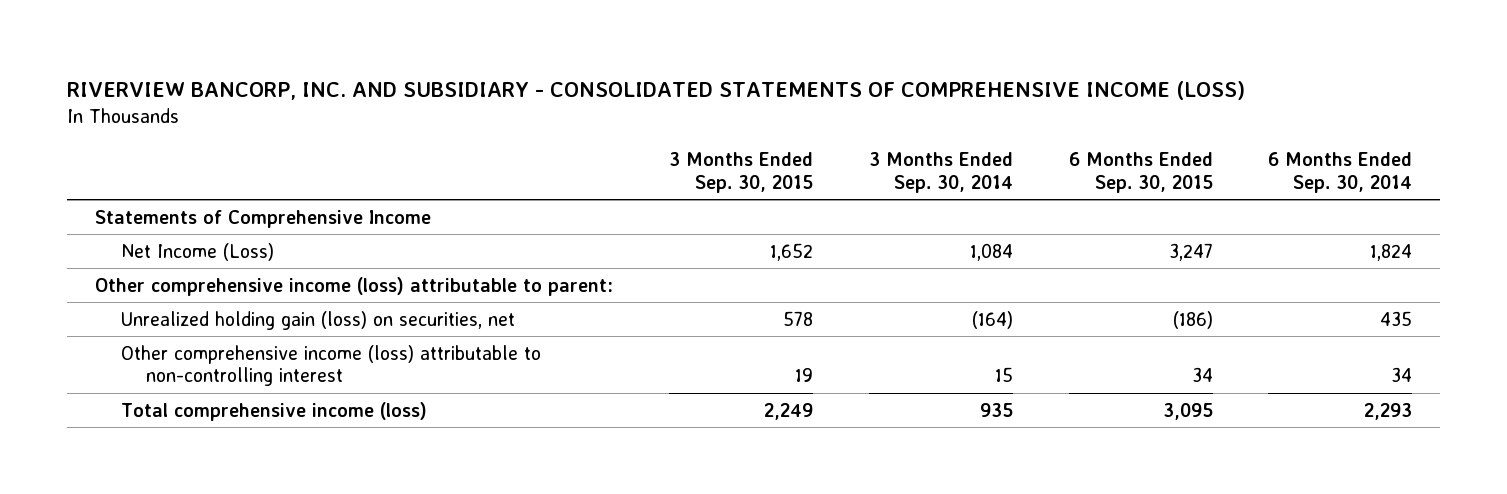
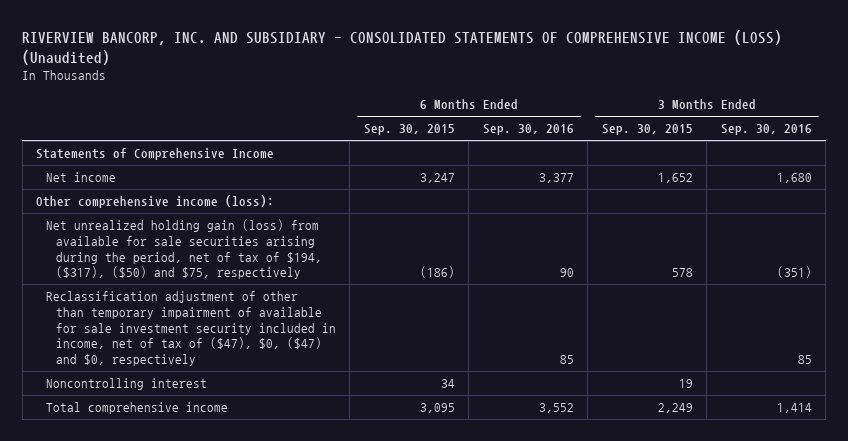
- RIVERVIEW BANCORP, INC. AND SUBSIDIARY - CONSOLIDATED STATEMENTS OF COMPREHENSIVE INCOME (LOSS)
+ RIVERVIEW BANCORP, INC. AND SUBSIDIARY - CONSOLIDATED STATEMENTS OF COMPREHENSIVE INCOME (LOSS) (Unaudited)
- | 3 Months Ended Sep. 30, 2015 | 3 Months Ended Sep. 30, 2014 | 6 Months Ended Sep. 30, 2015 | 6 Months Ended Sep. 30, 2014
+ | 6 Months Ended Sep. 30, 2015 | 6 Months Ended Sep. 30, 2016 | 3 Months Ended Sep. 30, 2015 | 3 Months Ended Sep. 30, 2016
- Net Income (Loss) | 1,652 | 1,084 | 3,247 | 1,824
- Other comprehensive income (loss) attributable to parent:
- Unrealized holding gain (loss) on securities, net | 578 | (164) | (186) | 435
- Other comprehensive income (loss) attributable to non-controlling interest | 19 | 15 | 34 | 34
- Total comprehensive income (loss) | 2,249 | 935 | 3,095 | 2,293
+ Net income | 3,247 | 3,377 | 1,652 | 1,680
+ Other comprehensive income (loss):
+ Net unrealized holding gain (loss) from available for sale securities arising during the period, net of tax of $194, ($317), ($50) and $75, respectively | (186) | 90 | 578 | (351)
+ Reclassification adjustment of other than temporary impairment of available for sale investment security included in income, net of tax of ($47), $0, ($47) and $0, respectively | | 85 | | 85
+ Noncontrolling interest | 34 | | 19 |
+ Total comprehensive income | 3,095 | 3,552 | 2,249 | 1,414

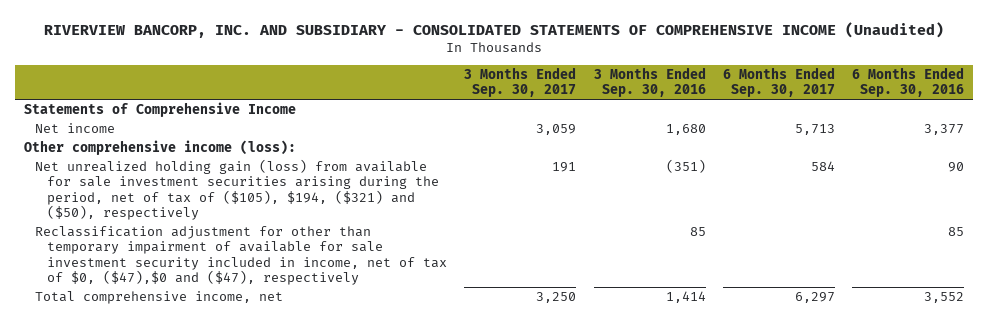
- RIVERVIEW BANCORP, INC. AND SUBSIDIARY - CONSOLIDATED STATEMENTS OF COMPREHENSIVE INCOME (LOSS) (Unaudited)
+ RIVERVIEW BANCORP, INC. AND SUBSIDIARY - CONSOLIDATED STATEMENTS OF COMPREHENSIVE INCOME (Unaudited)
- | 6 Months Ended Sep. 30, 2015 | 6 Months Ended Sep. 30, 2016 | 3 Months Ended Sep. 30, 2015 | 3 Months Ended Sep. 30, 2016
+ | 3 Months Ended Sep. 30, 2017 | 3 Months Ended Sep. 30, 2016 | 6 Months Ended Sep. 30, 2017 | 6 Months Ended Sep. 30, 2016
- Net unrealized holding gain (loss) from available for sale securities arising during the period, net of tax of $194, ($317), ($50) and $75, respectively | (186) | 90 | 578 | (351)
- Reclassification adjustment of other than temporary impairment of available for sale investment security included in income, net of tax of ($47), $0, ($47) and $0, respectively | | 85 | | 85
- Noncontrolling interest | 34 | | 19 |
- Total comprehensive income | 3,095 | 3,552 | 2,249 | 1,414
+ Net unrealized holding gain (loss) from available for sale investment securities arising during the period, net of tax of ($105), $194, ($321) and ($50), respectively | 191 | (351) | 584 | 90
+ Reclassification adjustment for other than temporary impairment of available for sale investment security included in income, net of tax of $0, ($47),$0 and ($47), respectively | | 85 | | 85
+ Total comprehensive income, net | 3,250 | 1,414 | 6,297 | 3,552

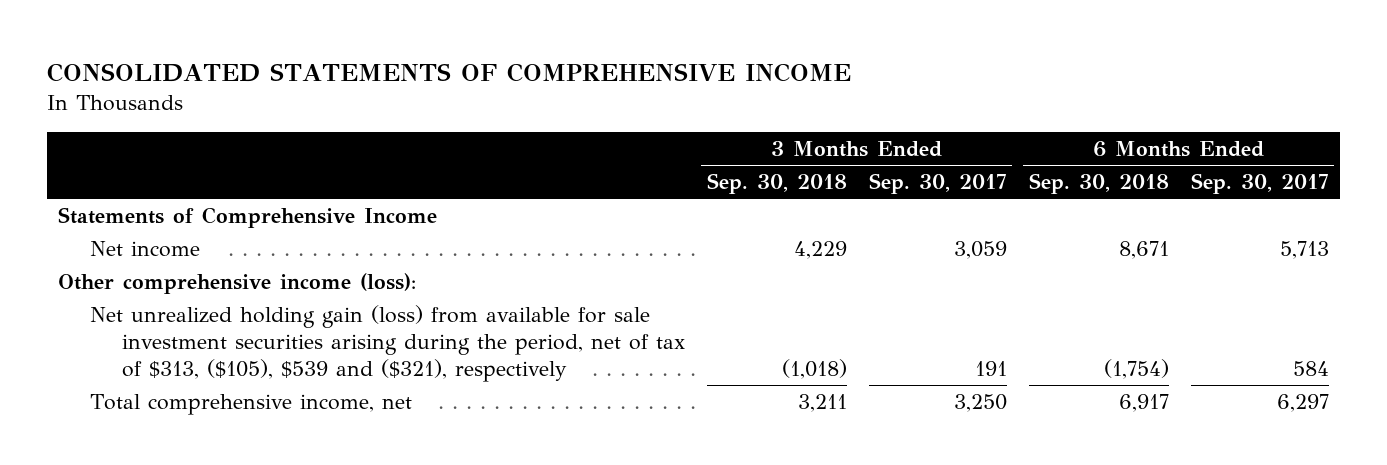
- RIVERVIEW BANCORP, INC. AND SUBSIDIARY - CONSOLIDATED STATEMENTS OF COMPREHENSIVE INCOME (Unaudited)
+ CONSOLIDATED STATEMENTS OF COMPREHENSIVE INCOME
- | 3 Months Ended Sep. 30, 2017 | 3 Months Ended Sep. 30, 2016 | 6 Months Ended Sep. 30, 2017 | 6 Months Ended Sep. 30, 2016
+ | 3 Months Ended Sep. 30, 2018 | 3 Months Ended Sep. 30, 2017 | 6 Months Ended Sep. 30, 2018 | 6 Months Ended Sep. 30, 2017
- Net unrealized holding gain (loss) from available for sale investment securities arising during the period, net of tax of ($105), $194, ($321) and ($50), respectively | 191 | (351) | 584 | 90
- Reclassification adjustment for other than temporary impairment of available for sale investment security included in income, net of tax of $0, ($47),$0 and ($47), respectively | | 85 | | 85
+ Net unrealized holding gain (loss) from available for sale investment securities arising during the period, net of tax of $313, ($105), $539 and ($321), respectively | (1,018) | 191 | (1,754) | 584

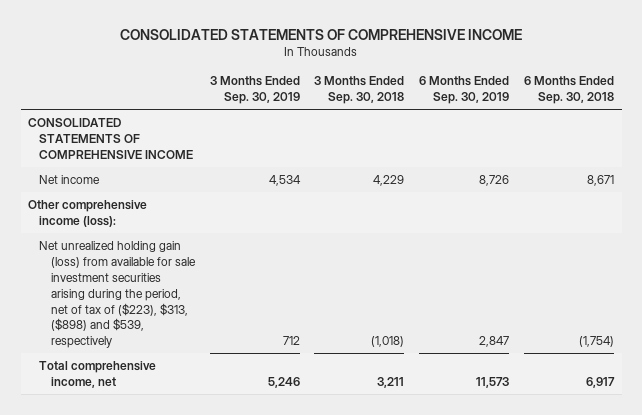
- | 3 Months Ended Sep. 30, 2018 | 3 Months Ended Sep. 30, 2017 | 6 Months Ended Sep. 30, 2018 | 6 Months Ended Sep. 30, 2017
+ | 3 Months Ended Sep. 30, 2019 | 3 Months Ended Sep. 30, 2018 | 6 Months Ended Sep. 30, 2019 | 6 Months Ended Sep. 30, 2018
- Statements of Comprehensive Income
+ CONSOLIDATED STATEMENTS OF COMPREHENSIVE INCOME
- Net unrealized holding gain (loss) from available for sale investment securities arising during the period, net of tax of $313, ($105), $539 and ($321), respectively | (1,018) | 191 | (1,754) | 584
+ Net unrealized holding gain (loss) from available for sale investment securities arising during the period, net of tax of ($223), $313, ($898) and $539, respectively | 712 | (1,018) | 2,847 | (1,754)

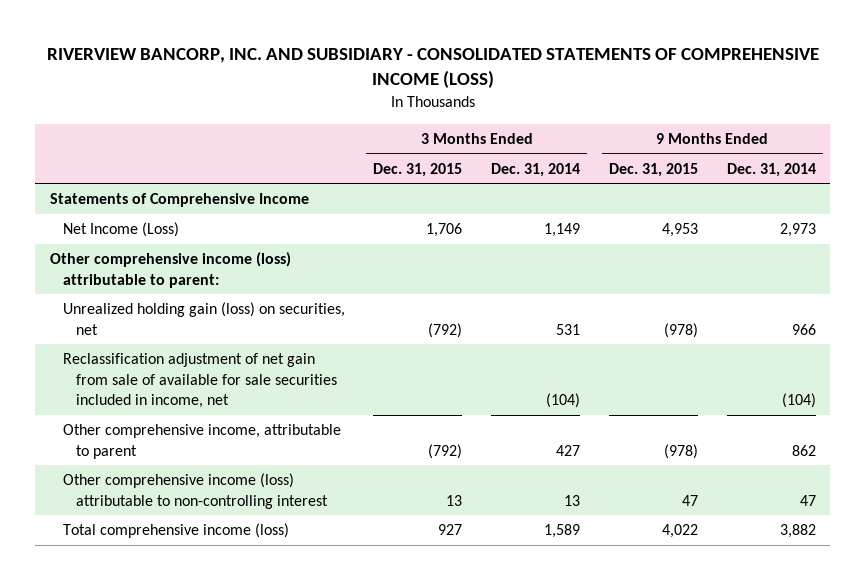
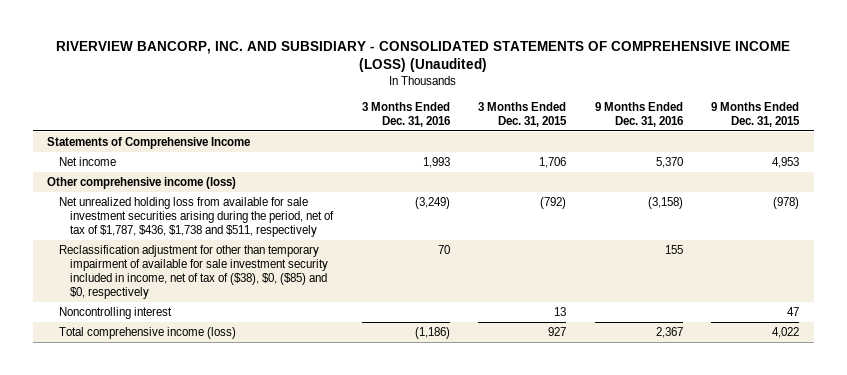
- RIVERVIEW BANCORP, INC. AND SUBSIDIARY - CONSOLIDATED STATEMENTS OF COMPREHENSIVE INCOME (LOSS)
+ RIVERVIEW BANCORP, INC. AND SUBSIDIARY - CONSOLIDATED STATEMENTS OF COMPREHENSIVE INCOME (LOSS) (Unaudited)
- | 3 Months Ended Dec. 31, 2015 | 3 Months Ended Dec. 31, 2014 | 9 Months Ended Dec. 31, 2015 | 9 Months Ended Dec. 31, 2014
+ | 3 Months Ended Dec. 31, 2016 | 3 Months Ended Dec. 31, 2015 | 9 Months Ended Dec. 31, 2016 | 9 Months Ended Dec. 31, 2015
- Net Income (Loss) | 1,706 | 1,149 | 4,953 | 2,973
- Other comprehensive income (loss) attributable to parent:
- Unrealized holding gain (loss) on securities, net | (792) | 531 | (978) | 966
- Reclassification adjustment of net gain from sale of available for sale securities included in income, net | | (104) | | (104)
- Other comprehensive income, attributable to parent | (792) | 427 | (978) | 862
- Other comprehensive income (loss) attributable to non-controlling interest | 13 | 13 | 47 | 47
+ Net income | 1,993 | 1,706 | 5,370 | 4,953
+ Other comprehensive income (loss)
+ Net unrealized holding loss from available for sale investment securities arising during the period, net of tax of $1,787, $436, $1,738 and $511, respectively | (3,249) | (792) | (3,158) | (978)
+ Reclassification adjustment for other than temporary impairment of available for sale investment security included in income, net of tax of ($38), $0, ($85) and $0, respectively | 70 | | 155 |
+ Noncontrolling interest | | 13 | | 47

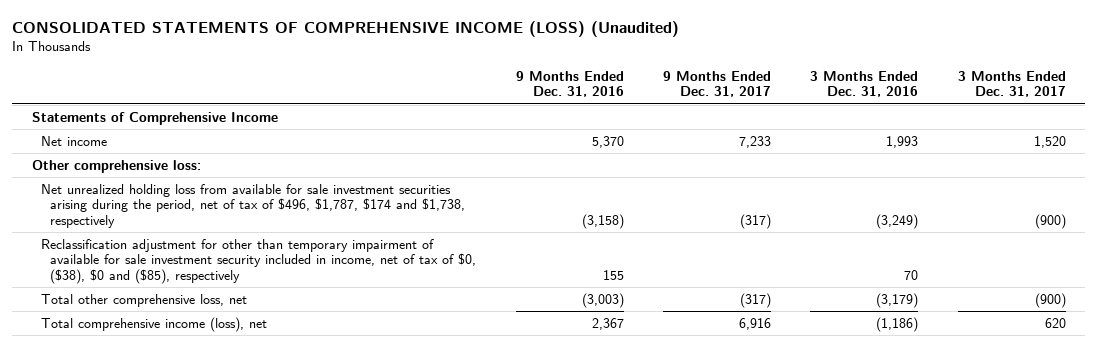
- RIVERVIEW BANCORP, INC. AND SUBSIDIARY - CONSOLIDATED STATEMENTS OF COMPREHENSIVE INCOME (LOSS) (Unaudited)
+ CONSOLIDATED STATEMENTS OF COMPREHENSIVE INCOME (LOSS) (Unaudited)
- | 3 Months Ended Dec. 31, 2016 | 3 Months Ended Dec. 31, 2015 | 9 Months Ended Dec. 31, 2016 | 9 Months Ended Dec. 31, 2015
+ | 9 Months Ended Dec. 31, 2016 | 9 Months Ended Dec. 31, 2017 | 3 Months Ended Dec. 31, 2016 | 3 Months Ended Dec. 31, 2017
- Other comprehensive income (loss)
- Net unrealized holding loss from available for sale investment securities arising during the period, net of tax of $1,787, $436, $1,738 and $511, respectively | (3,249) | (792) | (3,158) | (978)
- Reclassification adjustment for other than temporary impairment of available for sale investment security included in income, net of tax of ($38), $0, ($85) and $0, respectively | 70 | | 155 |
- Noncontrolling interest | | 13 | | 47
- Total comprehensive income (loss) | (1,186) | 927 | 2,367 | 4,022
+ Other comprehensive loss:
+ Net unrealized holding loss from available for sale investment securities arising during the period, net of tax of $496, $1,787, $174 and $1,738, respectively | (3,158) | (317) | (3,249) | (900)
+ Reclassification adjustment for other than temporary impairment of available for sale investment security included in income, net of tax of $0, ($38), $0 and ($85), respectively | 155 | | 70 |
+ Total other comprehensive loss, net | (3,003) | (317) | (3,179) | (900)
+ Total comprehensive income (loss), net | 2,367 | 6,916 | (1,186) | 620

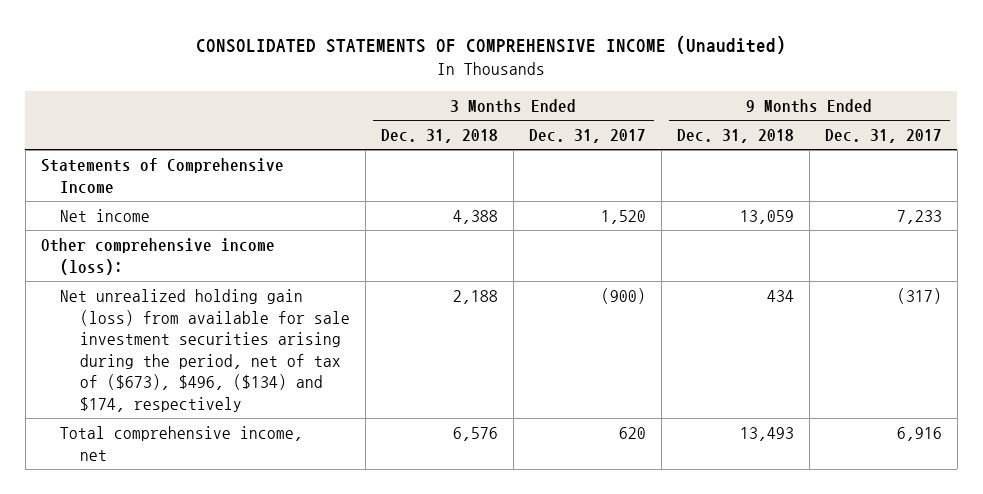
- CONSOLIDATED STATEMENTS OF COMPREHENSIVE INCOME (LOSS) (Unaudited)
+ CONSOLIDATED STATEMENTS OF COMPREHENSIVE INCOME (Unaudited)
- | 9 Months Ended Dec. 31, 2016 | 9 Months Ended Dec. 31, 2017 | 3 Months Ended Dec. 31, 2016 | 3 Months Ended Dec. 31, 2017
+ | 3 Months Ended Dec. 31, 2018 | 3 Months Ended Dec. 31, 2017 | 9 Months Ended Dec. 31, 2018 | 9 Months Ended Dec. 31, 2017
- Other comprehensive loss:
- Net unrealized holding loss from available for sale investment securities arising during the period, net of tax of $496, $1,787, $174 and $1,738, respectively | (3,158) | (317) | (3,249) | (900)
- Reclassification adjustment for other than temporary impairment of available for sale investment security included in income, net of tax of $0, ($38), $0 and ($85), respectively | 155 | | 70 |
- Total other comprehensive loss, net | (3,003) | (317) | (3,179) | (900)
- Total comprehensive income (loss), net | 2,367 | 6,916 | (1,186) | 620
+ Other comprehensive income (loss):
+ Net unrealized holding gain (loss) from available for sale investment securities arising during the period, net of tax of ($673), $496, ($134) and $174, respectively | 2,188 | (900) | 434 | (317)
+ Total comprehensive income, net | 6,576 | 620 | 13,493 | 6,916

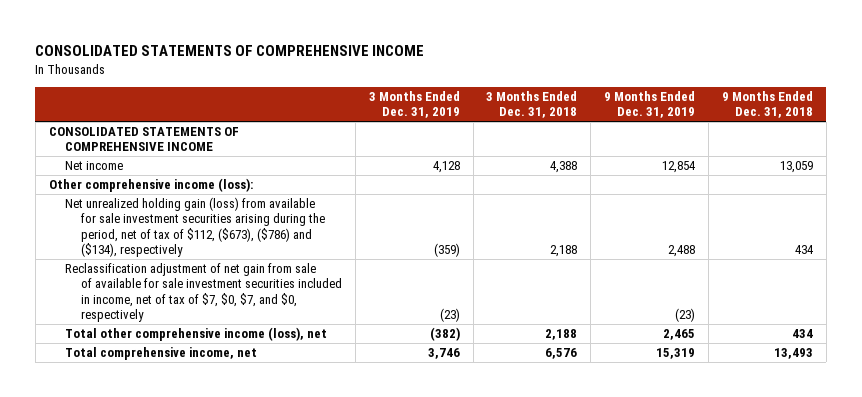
- CONSOLIDATED STATEMENTS OF COMPREHENSIVE INCOME (Unaudited)
+ CONSOLIDATED STATEMENTS OF COMPREHENSIVE INCOME
- | 3 Months Ended Dec. 31, 2018 | 3 Months Ended Dec. 31, 2017 | 9 Months Ended Dec. 31, 2018 | 9 Months Ended Dec. 31, 2017
+ | 3 Months Ended Dec. 31, 2019 | 3 Months Ended Dec. 31, 2018 | 9 Months Ended Dec. 31, 2019 | 9 Months Ended Dec. 31, 2018
- Statements of Comprehensive Income
+ CONSOLIDATED STATEMENTS OF COMPREHENSIVE INCOME
- Net unrealized holding gain (loss) from available for sale investment securities arising during the period, net of tax of ($673), $496, ($134) and $174, respectively | 2,188 | (900) | 434 | (317)
+ Net unrealized holding gain (loss) from available for sale investment securities arising during the period, net of tax of $112, ($673), ($786) and ($134), respectively | (359) | 2,188 | 2,488 | 434
+ Reclassification adjustment of net gain from sale of available for sale investment securities included in income, net of tax of $7, $0, $7, and $0, respectively | (23) | | (23) |
+ Total other comprehensive income (loss), net | (382) | 2,188 | 2,465 | 434

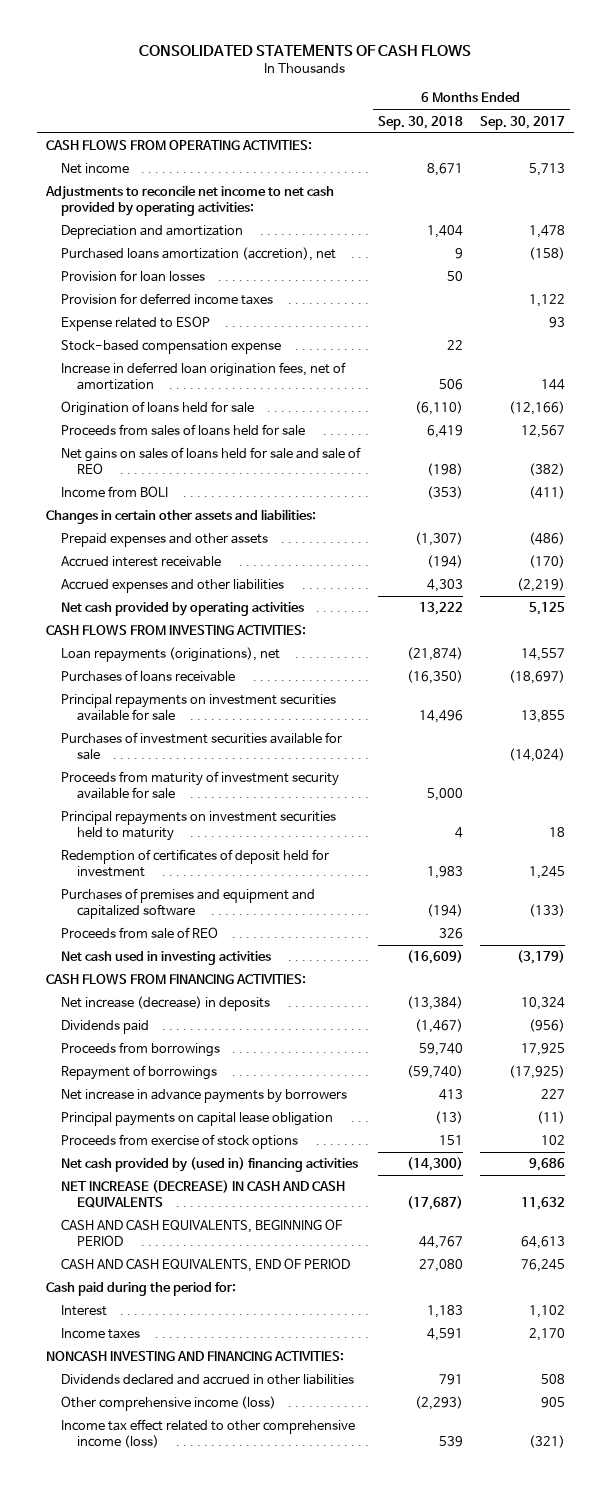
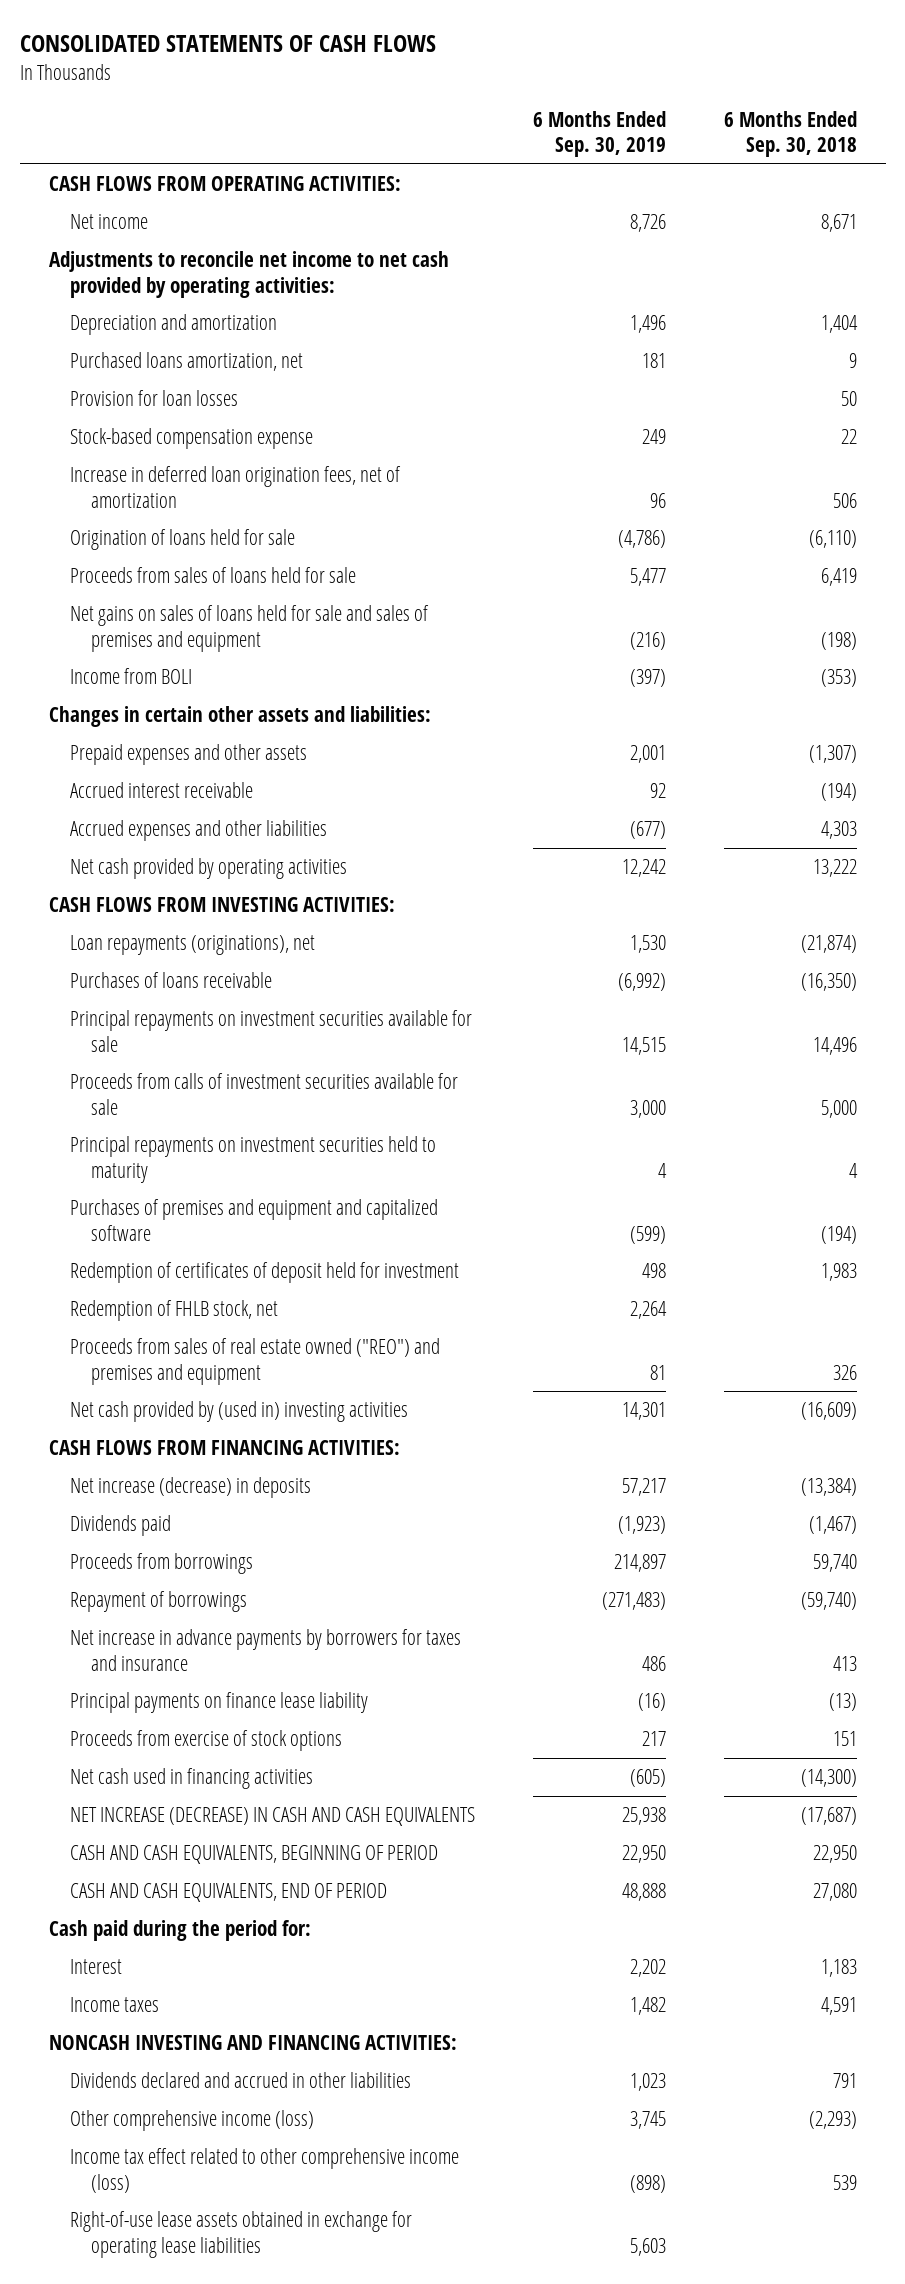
- | 6 Months Ended Sep. 30, 2018 | 6 Months Ended Sep. 30, 2017
+ | 6 Months Ended Sep. 30, 2019 | 6 Months Ended Sep. 30, 2018
- Purchased loans amortization (accretion), net | 9 | (158)
+ Purchased loans amortization, net | 181 | 9
- Provision for deferred income taxes | | 1,122
- Expense related to ESOP | | 93
- Net gains on sales of loans held for sale and sale of REO | (198) | (382)
+ Net gains on sales of loans held for sale and sales of premises and equipment | (216) | (198)
- Purchases of investment securities available for sale | | (14,024)
- Proceeds from maturity of investment security available for sale | 5,000 |
+ Proceeds from calls of investment securities available for sale | 3,000 | 5,000
- Proceeds from sale of REO | 326 |
- Net cash used in investing activities | (16,609) | (3,179)
moved down: Redemption of certificates of deposit held for investment | 498 | 1,983
+ Redemption of FHLB stock, net | 2,264 |
+ Proceeds from sales of real estate owned ("REO") and premises and equipment | 81 | 326
+ Net cash provided by (used in) investing activities | 14,301 | (16,609)
- Net increase in advance payments by borrowers | 413 | 227
- Principal payments on capital lease obligation | (13) | (11)
+ Net increase in advance payments by borrowers for taxes and insurance | 486 | 413
+ Principal payments on finance lease liability | (16) | (13)
- Net cash provided by (used in) financing activities | (14,300) | 9,686
+ Net cash used in financing activities | (605) | (14,300)
- CASH AND CASH EQUIVALENTS, BEGINNING OF PERIOD | 44,767 | 64,613
+ CASH AND CASH EQUIVALENTS, BEGINNING OF PERIOD | 22,950 | 22,950
+ Right-of-use lease assets obtained in exchange for operating lease liabilities | 5,603 |

